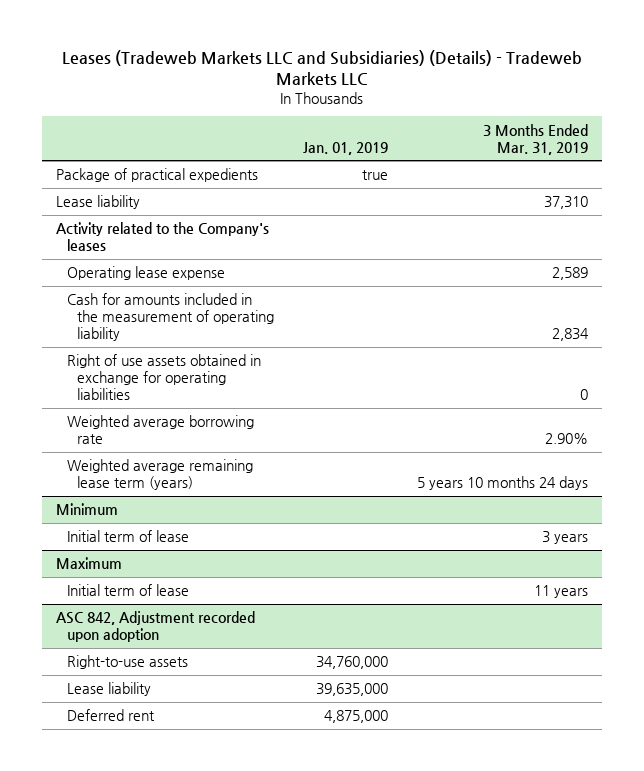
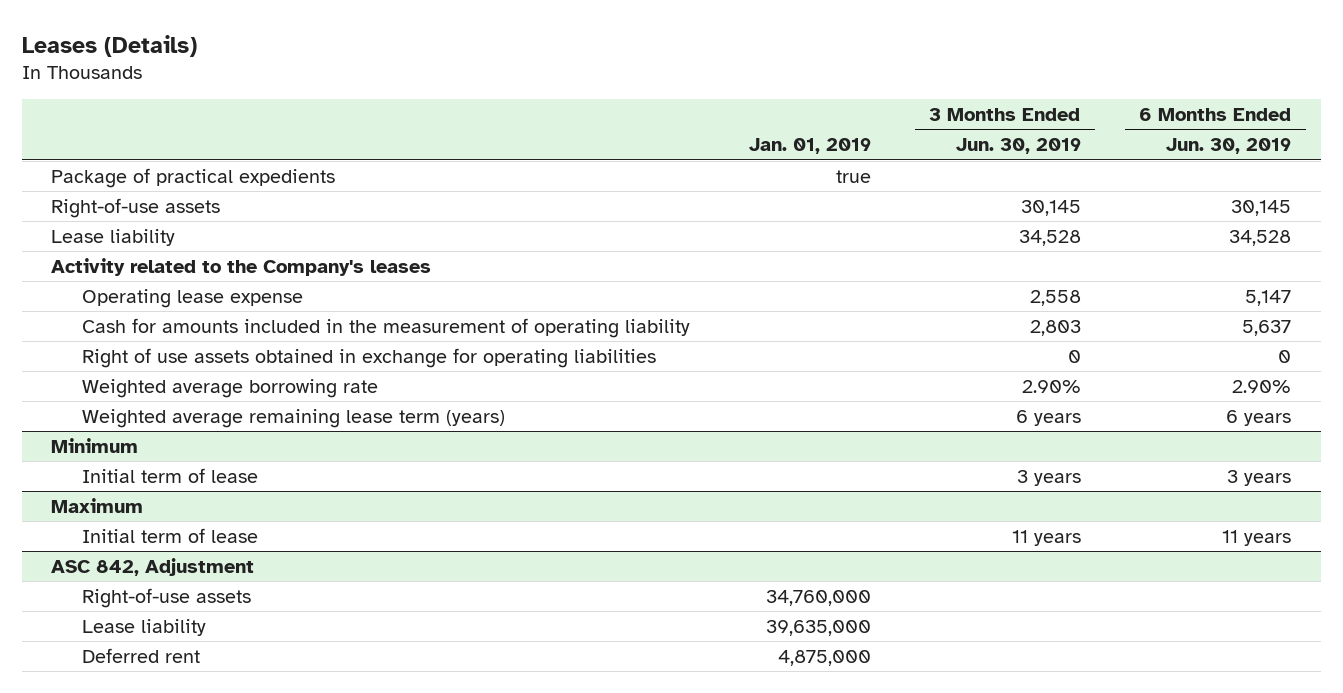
- Leases (Tradeweb Markets LLC and Subsidiaries) (Details) - Tradeweb Markets LLC
+ Leases (Details)
- | Jan. 01, 2019 | 3 Months Ended Mar. 31, 2019
+ | Jan. 01, 2019 | 3 Months Ended Jun. 30, 2019 | 6 Months Ended Jun. 30, 2019
+ Right-of-use assets | | 30,145 | 30,145
- ASC 842, Adjustment recorded upon adoption
- Right-to-use assets | 34,760,000 |
+ ASC 842, Adjustment
+ Right-of-use assets | 34,760,000 | |

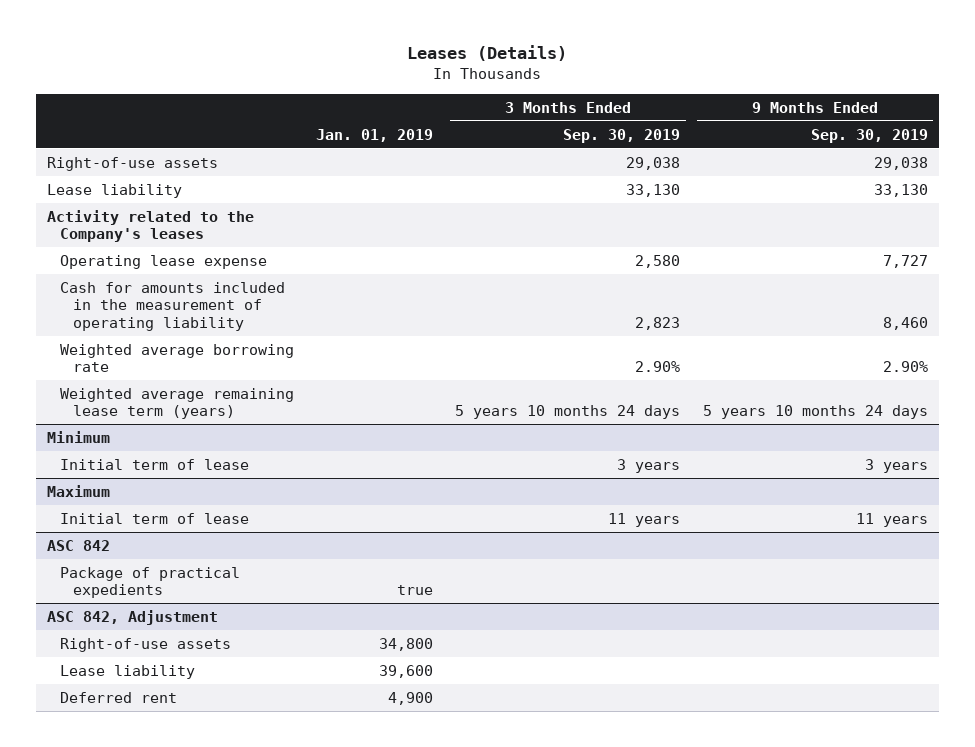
- | Jan. 01, 2019 | 3 Months Ended Jun. 30, 2019 | 6 Months Ended Jun. 30, 2019
+ | Jan. 01, 2019 | 3 Months Ended Sep. 30, 2019 | 9 Months Ended Sep. 30, 2019
- Package of practical expedients | true | |
- Right of use assets obtained in exchange for operating liabilities | | 0 | 0
+ ASC 842
+ Package of practical expedients | true | |
@ ASC 842, Adjustment
- Right-of-use assets | 34,760,000 | |
- Lease liability | 39,635,000 | |
- Deferred rent | 4,875,000 | |
+ Right-of-use assets | 34,800 | |
+ Lease liability | 39,600 | |
+ Deferred rent | 4,900 | |

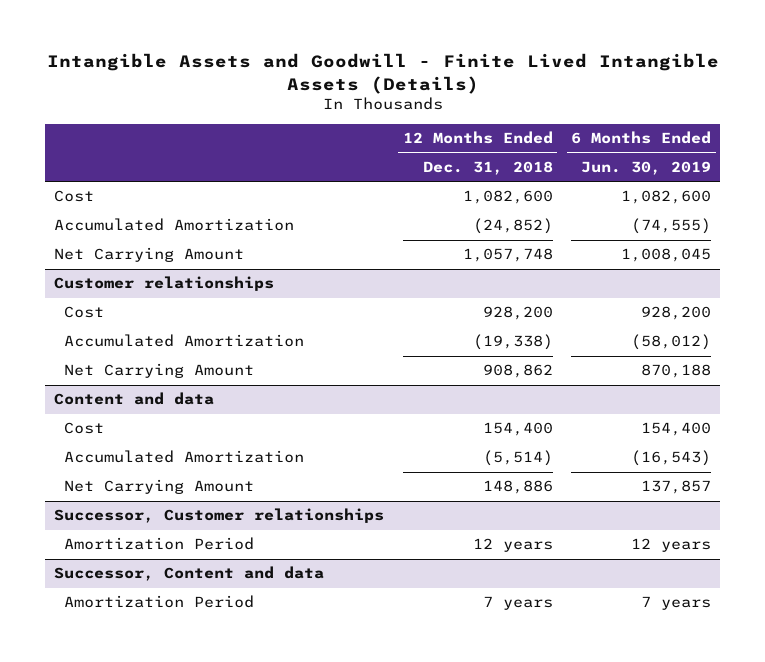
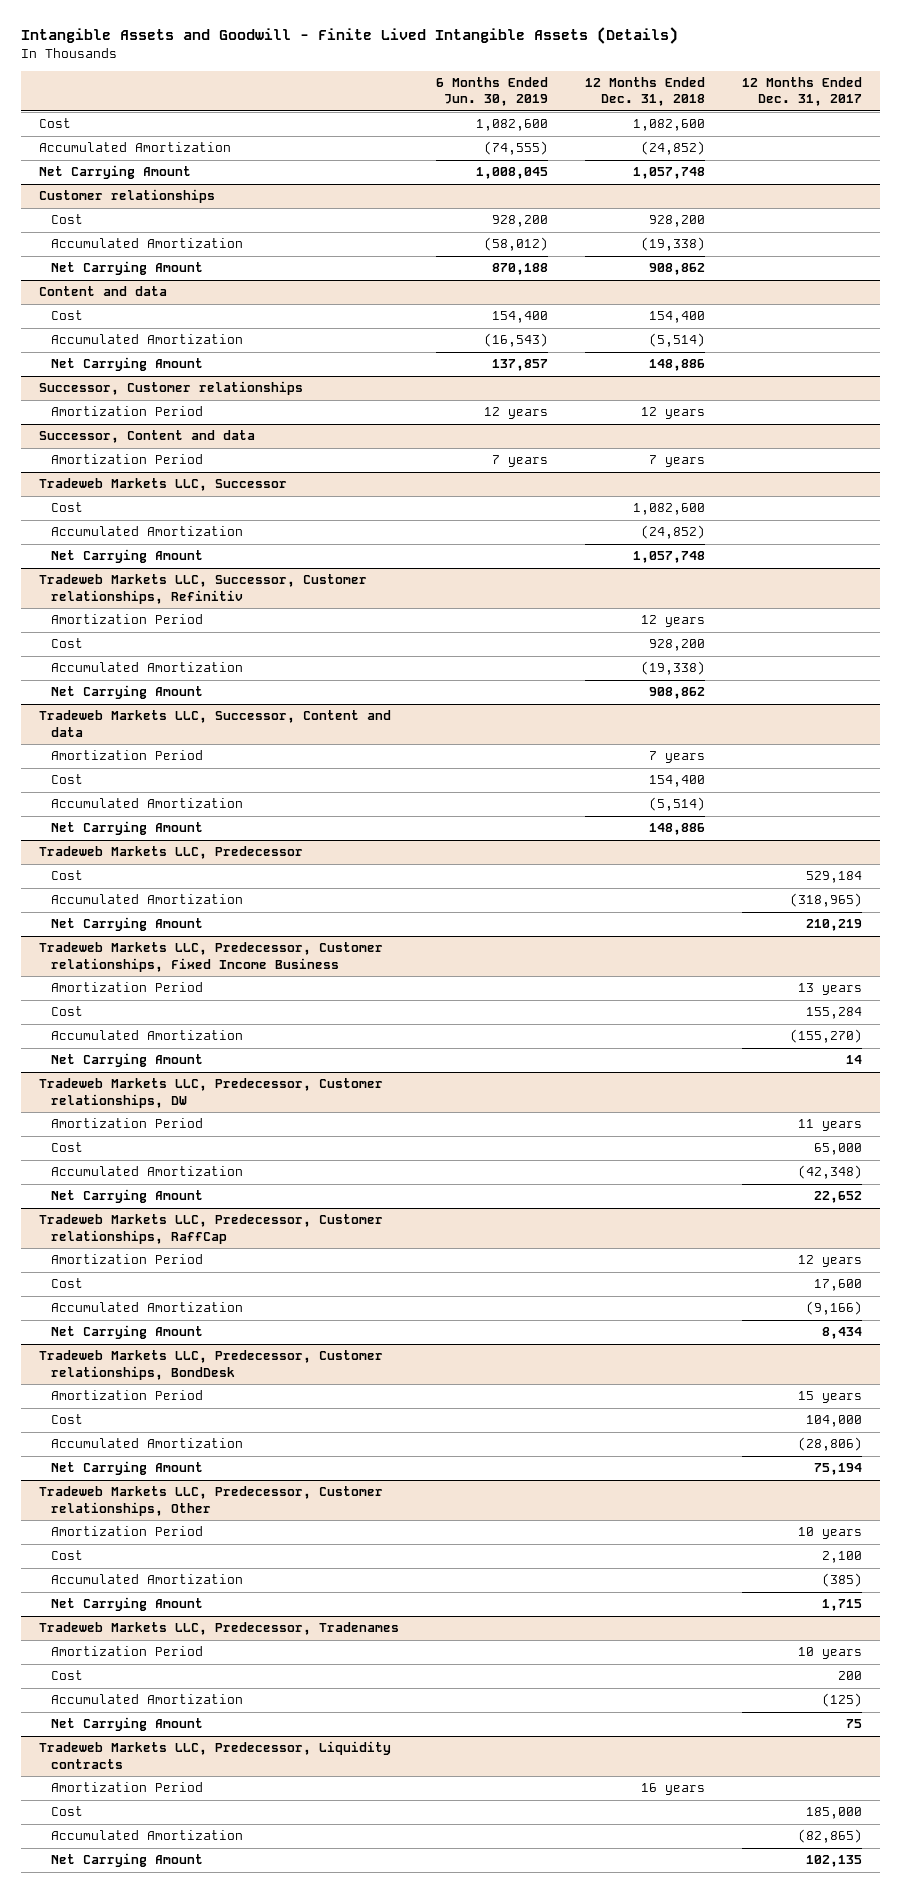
- | 12 Months Ended Dec. 31, 2018 | 6 Months Ended Jun. 30, 2019
+ | 6 Months Ended Jun. 30, 2019 | 12 Months Ended Dec. 31, 2018 | 12 Months Ended Dec. 31, 2017
+ Tradeweb Markets LLC, Successor
+ Cost | | 1,082,600 |
+ Accumulated Amortization | | (24,852) |
+ Net Carrying Amount | | 1,057,748 |
+ Tradeweb Markets LLC, Successor, Customer relationships, Refinitiv
+ Amortization Period | | 12 years |
+ Cost | | 928,200 |
+ Accumulated Amortization | | (19,338) |
+ Net Carrying Amount | | 908,862 |
+ Tradeweb Markets LLC, Successor, Content and data
+ Amortization Period | | 7 years |
+ Cost | | 154,400 |
+ Accumulated Amortization | | (5,514) |
+ Net Carrying Amount | | 148,886 |
+ Tradeweb Markets LLC, Predecessor
+ Cost | | | 529,184
+ Accumulated Amortization | | | (318,965)
+ Net Carrying Amount | | | 210,219
+ Tradeweb Markets LLC, Predecessor, Customer relationships, Fixed Income Business
+ Amortization Period | | | 13 years
+ Cost | | | 155,284
+ Accumulated Amortization | | | (155,270)
+ Net Carrying Amount | | | 14
+ Tradeweb Markets LLC, Predecessor, Customer relationships, DW
+ Amortization Period | | | 11 years
+ Cost | | | 65,000
+ Accumulated Amortization | | | (42,348)
+ Net Carrying Amount | | | 22,652
+ Tradeweb Markets LLC, Predecessor, Customer relationships, RaffCap
+ Amortization Period | | | 12 years
+ Cost | | | 17,600
+ Accumulated Amortization | | | (9,166)
+ Net Carrying Amount | | | 8,434
+ Tradeweb Markets LLC, Predecessor, Customer relationships, BondDesk
+ Amortization Period | | | 15 years
+ Cost | | | 104,000
+ Accumulated Amortization | | | (28,806)
+ Net Carrying Amount | | | 75,194
+ Tradeweb Markets LLC, Predecessor, Customer relationships, Other
+ Amortization Period | | | 10 years
+ Cost | | | 2,100
+ Accumulated Amortization | | | (385)
+ Net Carrying Amount | | | 1,715
+ Tradeweb Markets LLC, Predecessor, Tradenames
+ Amortization Period | | | 10 years
+ Cost | | | 200
+ Accumulated Amortization | | | (125)
+ Net Carrying Amount | | | 75
+ Tradeweb Markets LLC, Predecessor, Liquidity contracts
+ Amortization Period | | 16 years |
+ Cost | | | 185,000
+ Accumulated Amortization | | | (82,865)
+ Net Carrying Amount | | | 102,135

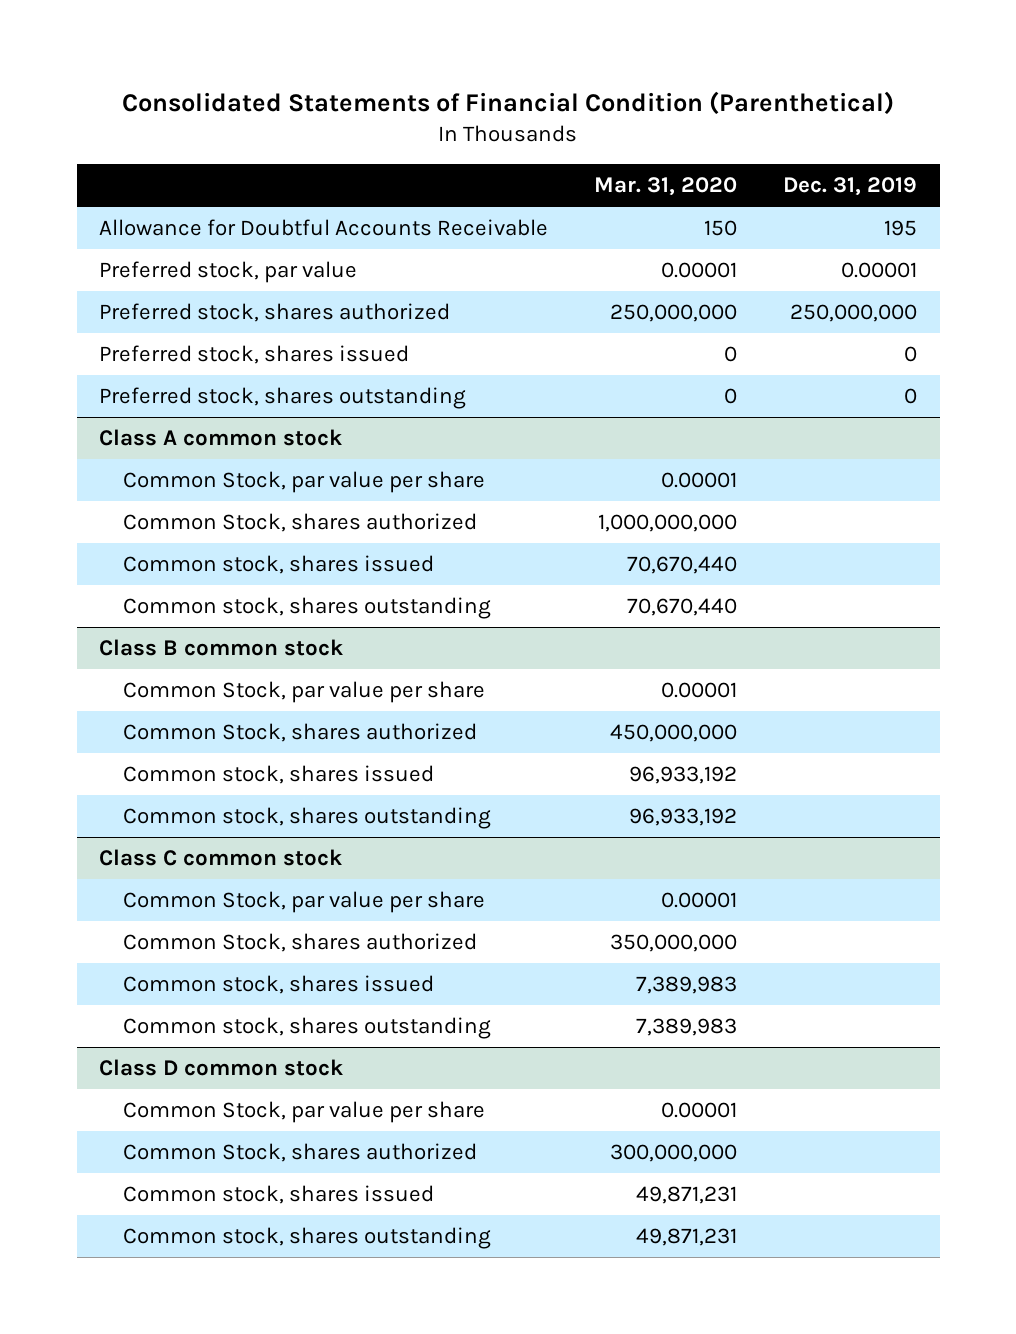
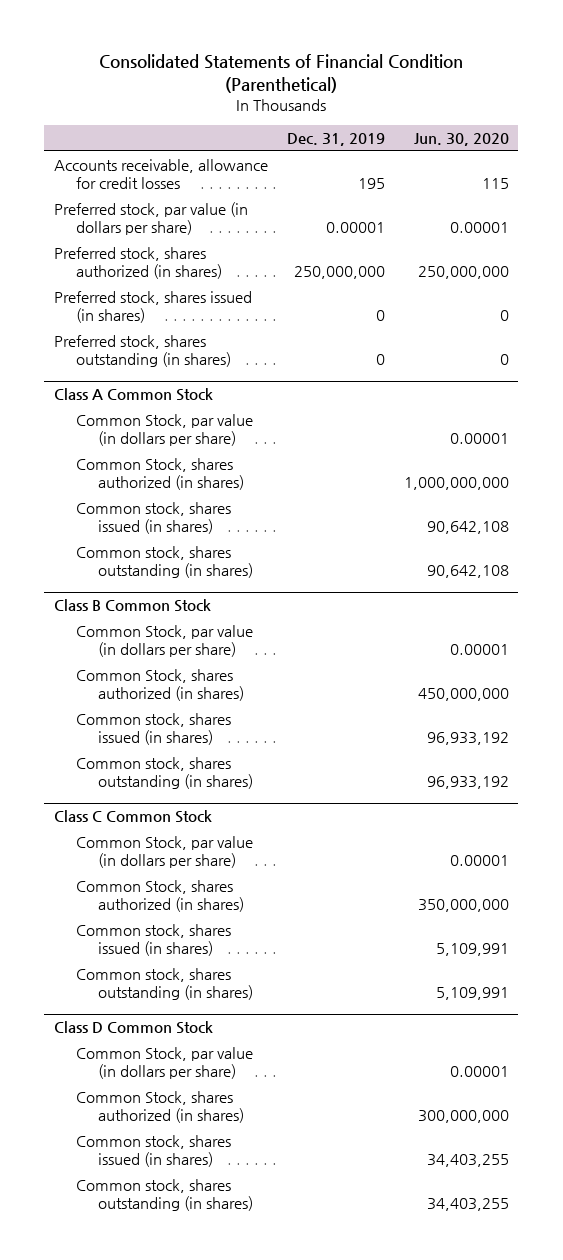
- | Mar. 31, 2020 | Dec. 31, 2019
+ | Dec. 31, 2019 | Jun. 30, 2020
- Allowance for Doubtful Accounts Receivable | 150 | 195
- Preferred stock, par value | 0.00001 | 0.00001
- Preferred stock, shares authorized | 250,000,000 | 250,000,000
- Preferred stock, shares issued | 0 | 0
- Preferred stock, shares outstanding | 0 | 0
- Class A common stock
- Common Stock, par value per share | 0.00001 |
- Common Stock, shares authorized | 1,000,000,000 |
- Common stock, shares issued | 70,670,440 |
- Common stock, shares outstanding | 70,670,440 |
- Class B common stock
- Common Stock, par value per share | 0.00001 |
- Common Stock, shares authorized | 450,000,000 |
- Common stock, shares issued | 96,933,192 |
- Common stock, shares outstanding | 96,933,192 |
- Class C common stock
- Common Stock, par value per share | 0.00001 |
- Common Stock, shares authorized | 350,000,000 |
- Common stock, shares issued | 7,389,983 |
- Common stock, shares outstanding | 7,389,983 |
- Class D common stock
- Common Stock, par value per share | 0.00001 |
- Common Stock, shares authorized | 300,000,000 |
- Common stock, shares issued | 49,871,231 |
- Common stock, shares outstanding | 49,871,231 |
+ Accounts receivable, allowance for credit losses | 195 | 115
+ Preferred stock, par value (in dollars per share) | 0.00001 | 0.00001
+ Preferred stock, shares authorized (in shares) | 250,000,000 | 250,000,000
+ Preferred stock, shares issued (in shares) | 0 | 0
+ Preferred stock, shares outstanding (in shares) | 0 | 0
+ Class A Common Stock
+ Common Stock, par value (in dollars per share) | | 0.00001
+ Common Stock, shares authorized (in shares) | | 1,000,000,000
+ Common stock, shares issued (in shares) | | 90,642,108
+ Common stock, shares outstanding (in shares) | | 90,642,108
+ Class B Common Stock
+ Common Stock, par value (in dollars per share) | | 0.00001
+ Common Stock, shares authorized (in shares) | | 450,000,000
+ Common stock, shares issued (in shares) | | 96,933,192
+ Common stock, shares outstanding (in shares) | | 96,933,192
+ Class C Common Stock
+ Common Stock, par value (in dollars per share) | | 0.00001
+ Common Stock, shares authorized (in shares) | | 350,000,000
+ Common stock, shares issued (in shares) | | 5,109,991
+ Common stock, shares outstanding (in shares) | | 5,109,991
+ Class D Common Stock
+ Common Stock, par value (in dollars per share) | | 0.00001
+ Common Stock, shares authorized (in shares) | | 300,000,000
+ Common stock, shares issued (in shares) | | 34,403,255
+ Common stock, shares outstanding (in shares) | | 34,403,255

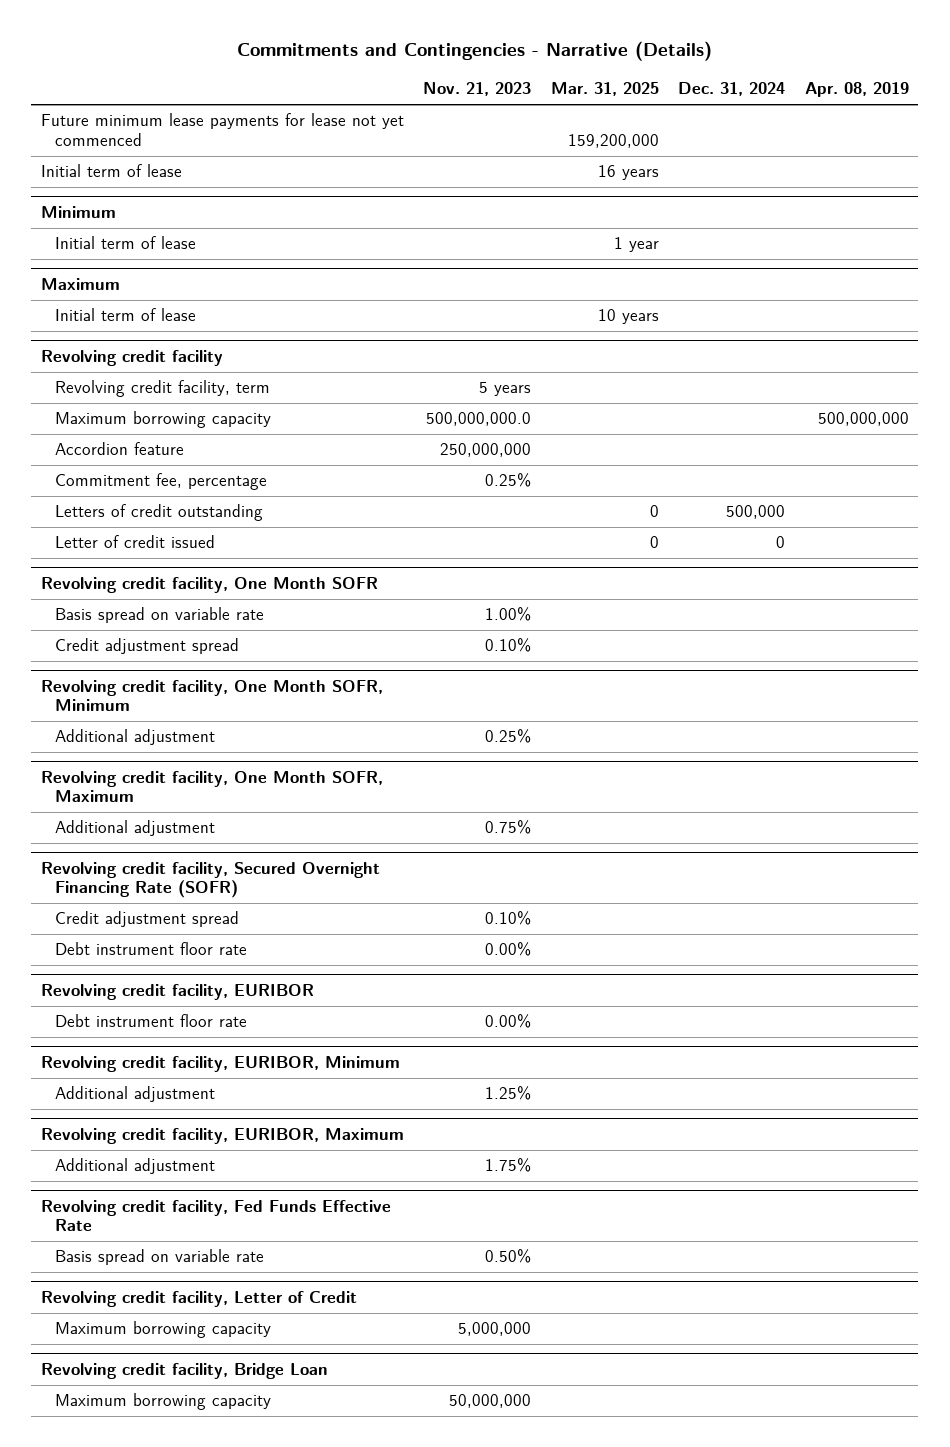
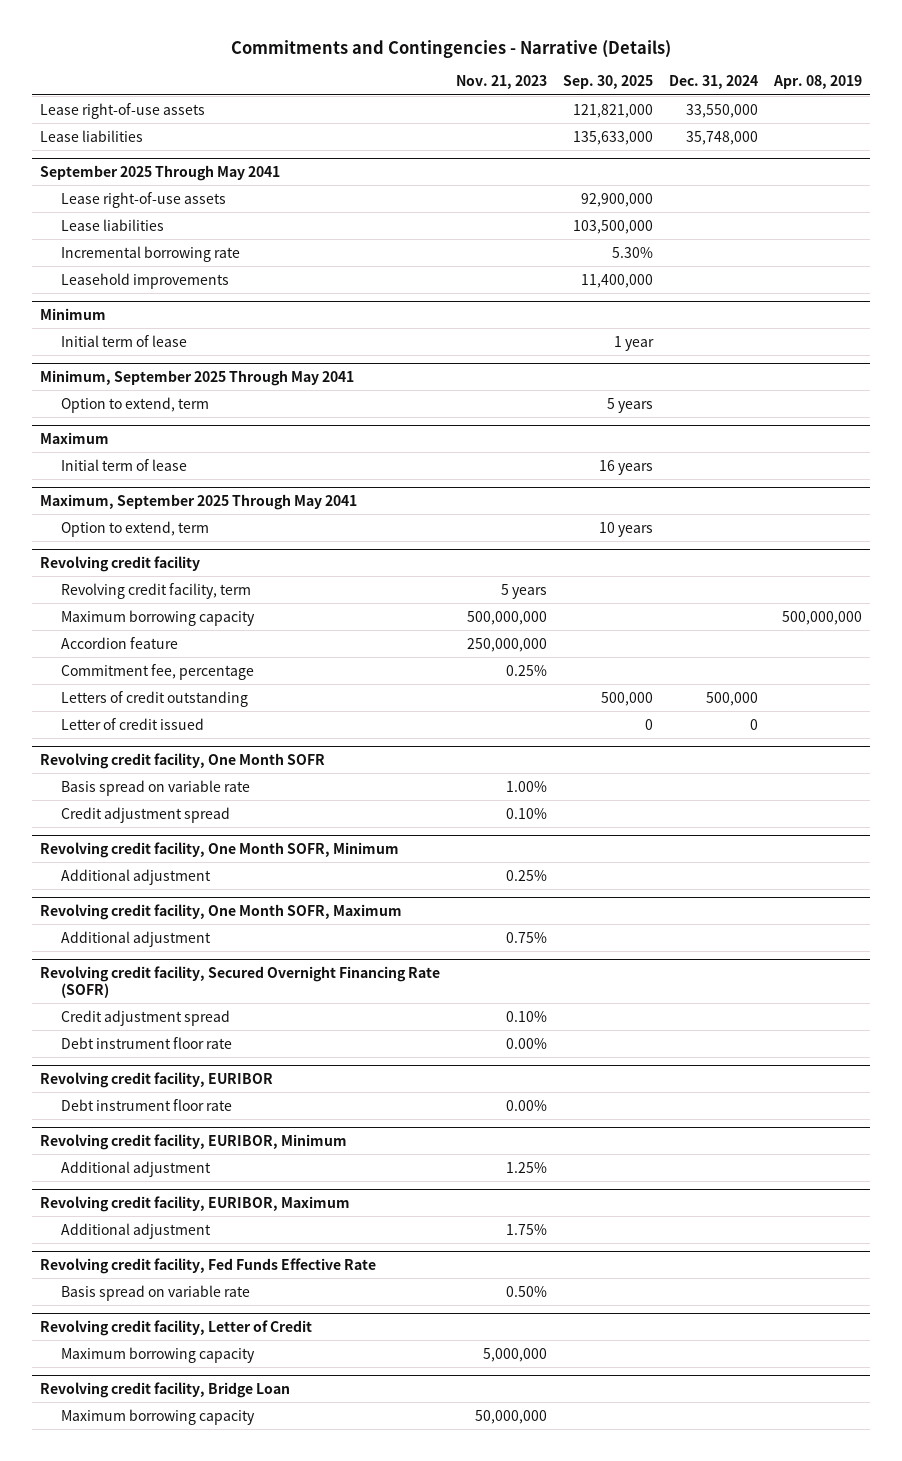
- | Nov. 21, 2023 | Mar. 31, 2025 | Dec. 31, 2024 | Apr. 08, 2019
+ | Nov. 21, 2023 | Sep. 30, 2025 | Dec. 31, 2024 | Apr. 08, 2019
- Future minimum lease payments for lease not yet commenced | | 159,200,000 | |
- Initial term of lease | | 16 years | |
+ Lease right-of-use assets | | 121,821,000 | 33,550,000 |
+ Lease liabilities | | 135,633,000 | 35,748,000 |
+ September 2025 Through May 2041
+ Lease right-of-use assets | | 92,900,000 | |
+ Lease liabilities | | 103,500,000 | |
+ Incremental borrowing rate | | 5.30% | |
+ Leasehold improvements | | 11,400,000 | |
+ Minimum, September 2025 Through May 2041
+ Option to extend, term | | 5 years | |
+ Maximum, September 2025 Through May 2041
+ Option to extend, term | | 10 years | |
@ Revolving credit facility
- Maximum borrowing capacity | 500,000,000.0 | | | 500,000,000
+ Maximum borrowing capacity | 500,000,000 | | | 500,000,000

